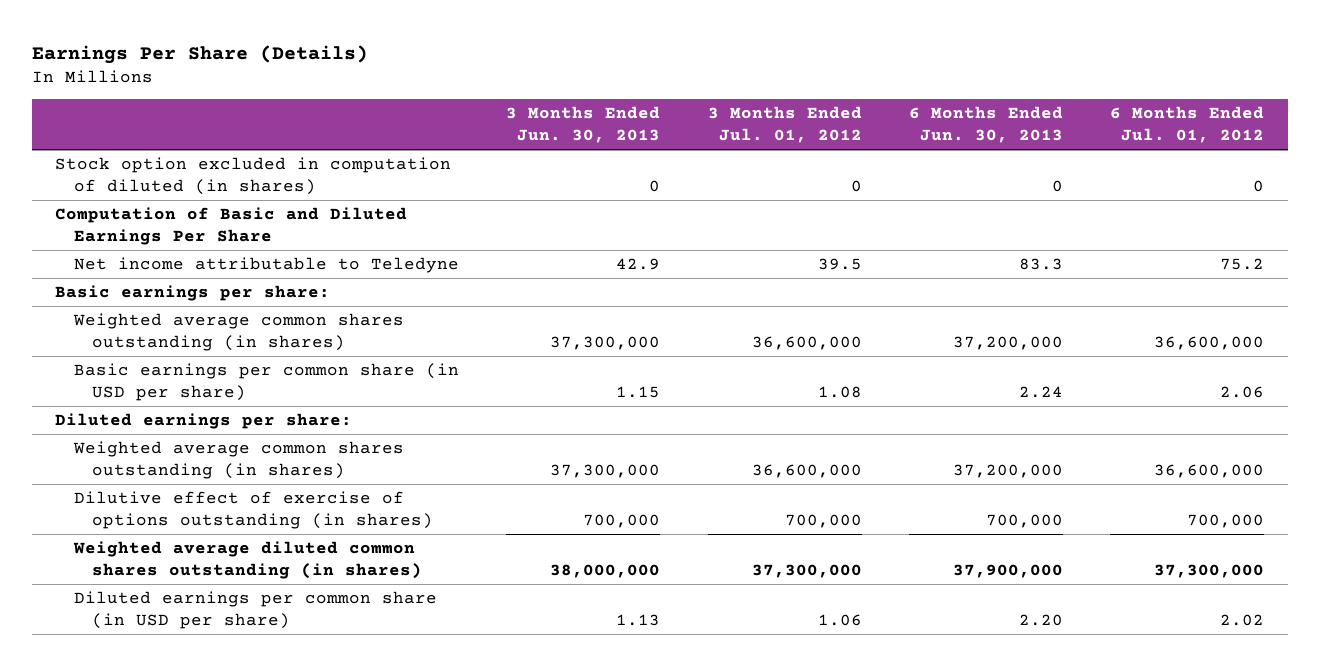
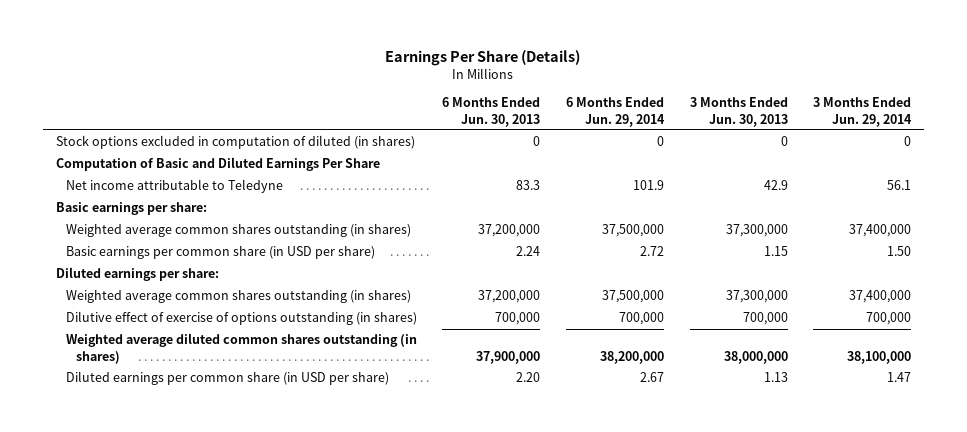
- | 3 Months Ended Jun. 30, 2013 | 3 Months Ended Jul. 01, 2012 | 6 Months Ended Jun. 30, 2013 | 6 Months Ended Jul. 01, 2012
+ | 6 Months Ended Jun. 30, 2013 | 6 Months Ended Jun. 29, 2014 | 3 Months Ended Jun. 30, 2013 | 3 Months Ended Jun. 29, 2014
- Stock option excluded in computation of diluted (in shares) | 0 | 0 | 0 | 0
+ Stock options excluded in computation of diluted (in shares) | 0 | 0 | 0 | 0

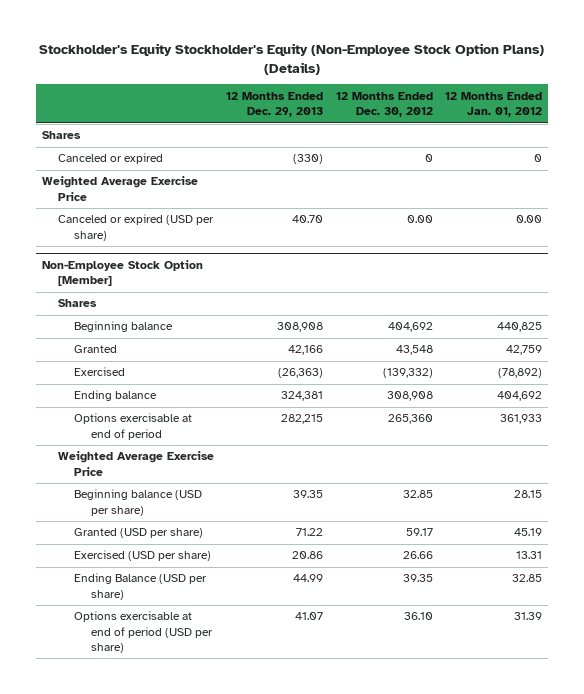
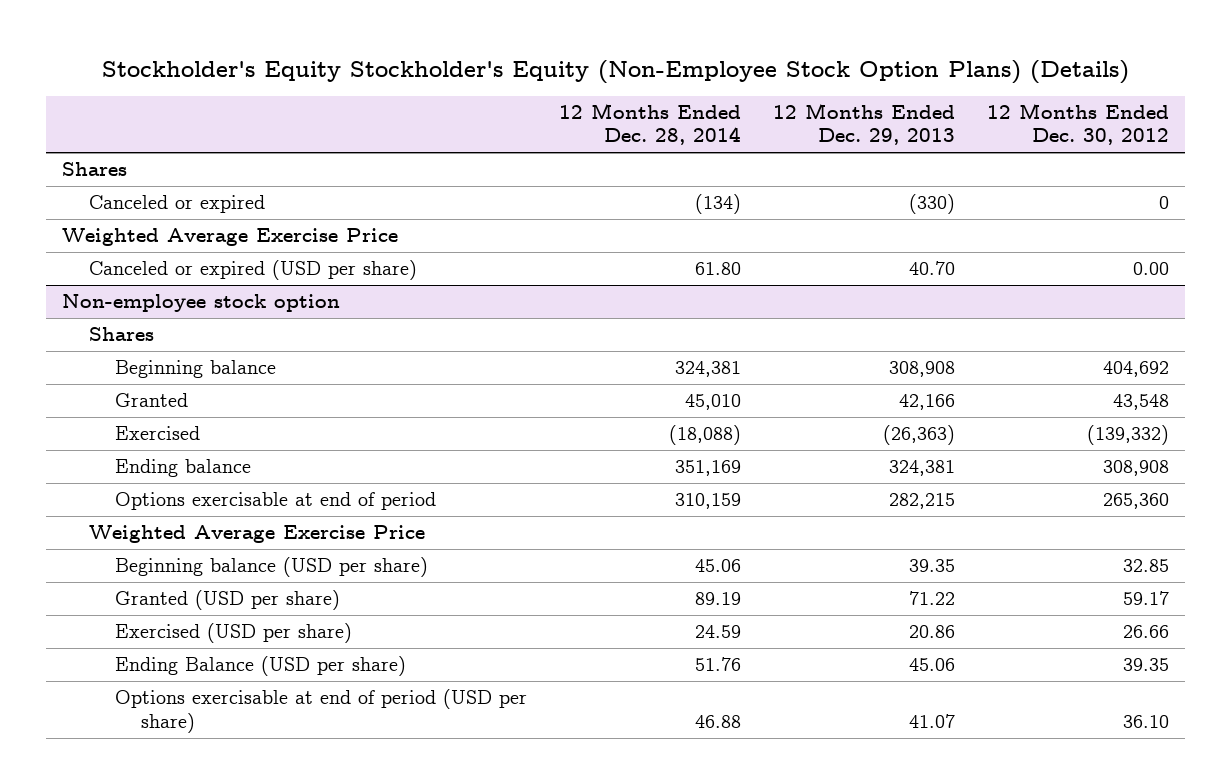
- | 12 Months Ended Dec. 29, 2013 | 12 Months Ended Dec. 30, 2012 | 12 Months Ended Jan. 01, 2012
+ | 12 Months Ended Dec. 28, 2014 | 12 Months Ended Dec. 29, 2013 | 12 Months Ended Dec. 30, 2012
- Non-Employee Stock Option [Member]
+ Non-employee stock option
- Ending Balance (USD per share) | 44.99 | 39.35 | 32.85
+ Ending Balance (USD per share) | 51.76 | 45.06 | 39.35

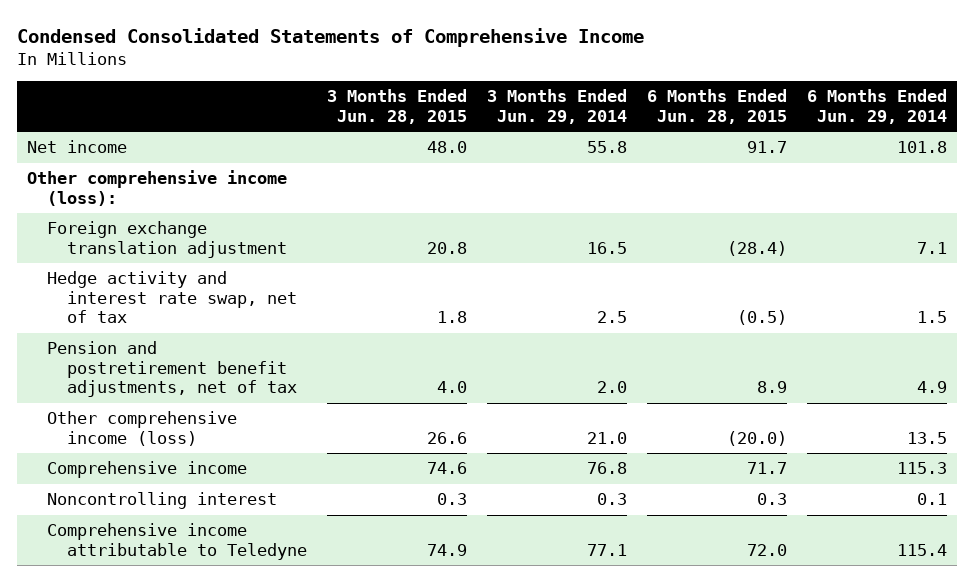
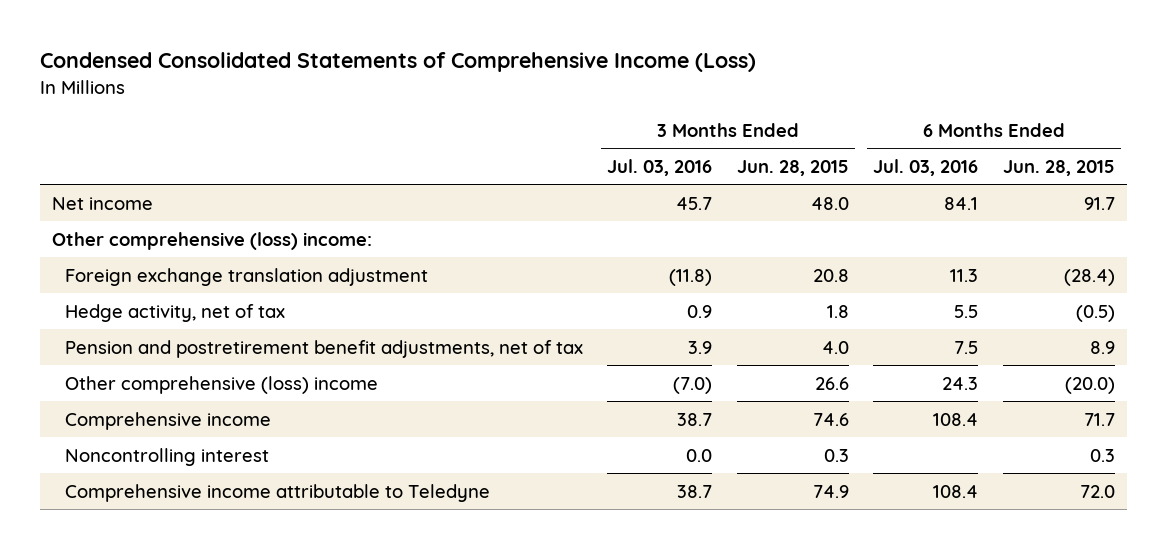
- Condensed Consolidated Statements of Comprehensive Income
+ Condensed Consolidated Statements of Comprehensive Income (Loss)
- | 3 Months Ended Jun. 28, 2015 | 3 Months Ended Jun. 29, 2014 | 6 Months Ended Jun. 28, 2015 | 6 Months Ended Jun. 29, 2014
+ | 3 Months Ended Jul. 03, 2016 | 3 Months Ended Jun. 28, 2015 | 6 Months Ended Jul. 03, 2016 | 6 Months Ended Jun. 28, 2015
- Other comprehensive income (loss):
+ Other comprehensive (loss) income:
- Hedge activity and interest rate swap, net of tax | 1.8 | 2.5 | (0.5) | 1.5
+ Hedge activity, net of tax | 0.9 | 1.8 | 5.5 | (0.5)
- Other comprehensive income (loss) | 26.6 | 21.0 | (20.0) | 13.5
+ Other comprehensive (loss) income | (7.0) | 26.6 | 24.3 | (20.0)

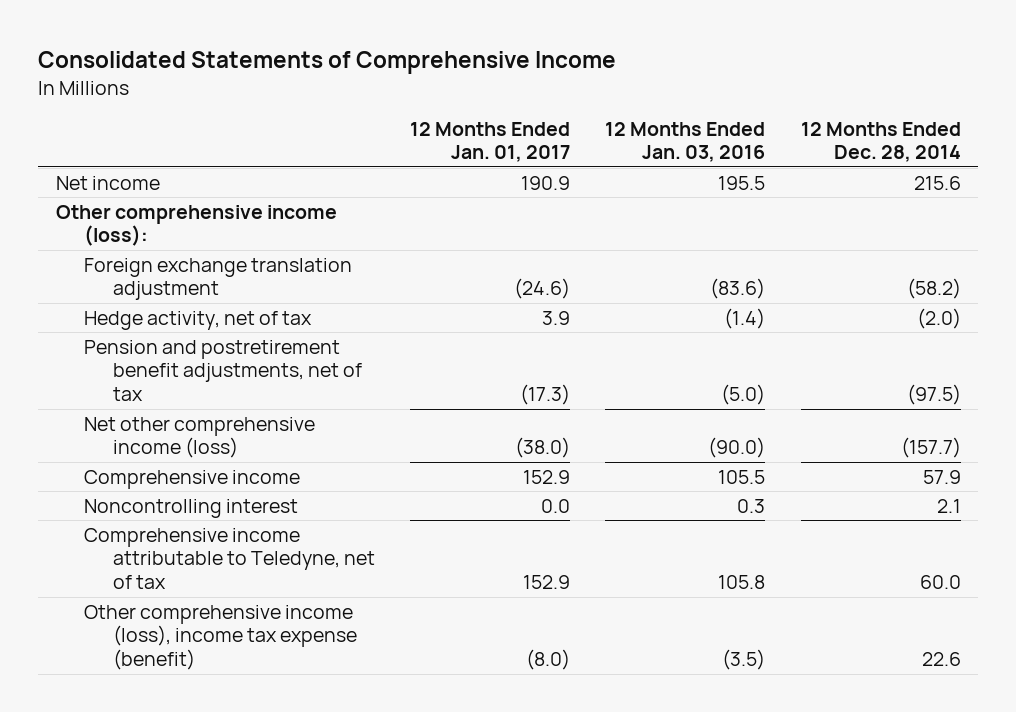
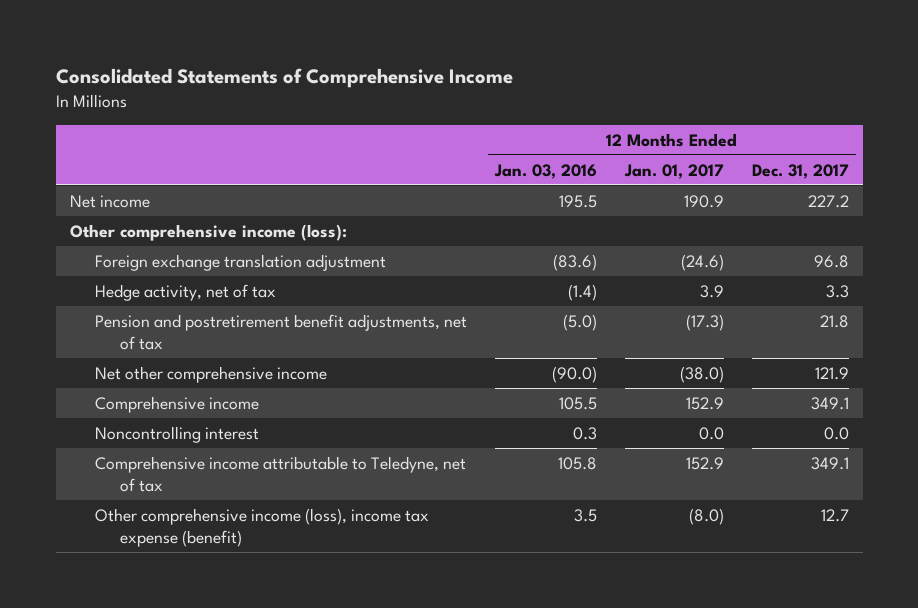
- | 12 Months Ended Jan. 01, 2017 | 12 Months Ended Jan. 03, 2016 | 12 Months Ended Dec. 28, 2014
+ | 12 Months Ended Jan. 03, 2016 | 12 Months Ended Jan. 01, 2017 | 12 Months Ended Dec. 31, 2017
- Net other comprehensive income (loss) | (38.0) | (90.0) | (157.7)
+ Net other comprehensive income | (90.0) | (38.0) | 121.9
- Other comprehensive income (loss), income tax expense (benefit) | (8.0) | (3.5) | 22.6
+ Other comprehensive income (loss), income tax expense (benefit) | 3.5 | (8.0) | 12.7

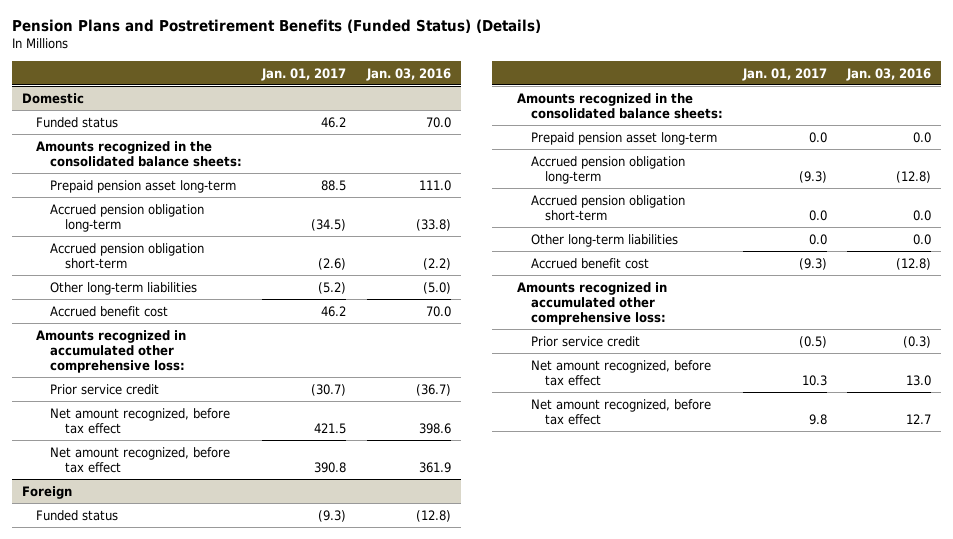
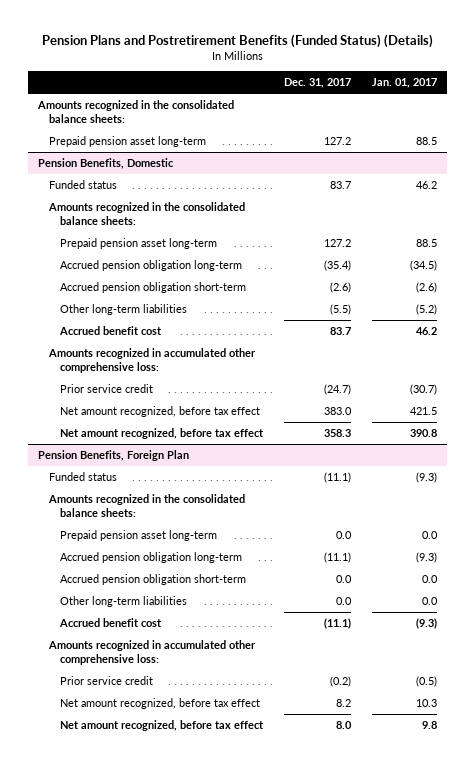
- | Jan. 01, 2017 | Jan. 03, 2016
+ | Dec. 31, 2017 | Jan. 01, 2017
- Domestic
+ Amounts recognized in the consolidated balance sheets:
+ Prepaid pension asset long-term | 127.2 | 88.5
+ Pension Benefits, Domestic
- Foreign
+ Pension Benefits, Foreign Plan

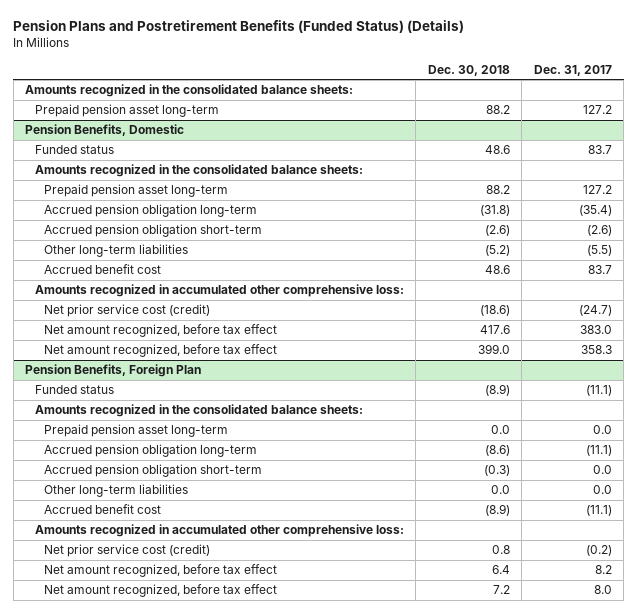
- | Dec. 31, 2017 | Jan. 01, 2017
+ | Dec. 30, 2018 | Dec. 31, 2017
@ Pension Benefits, Domestic
- Prior service credit | (24.7) | (30.7)
+ Net prior service cost (credit) | (18.6) | (24.7)
@ Pension Benefits, Foreign Plan
- Prior service credit | (0.2) | (0.5)
+ Net prior service cost (credit) | 0.8 | (0.2)

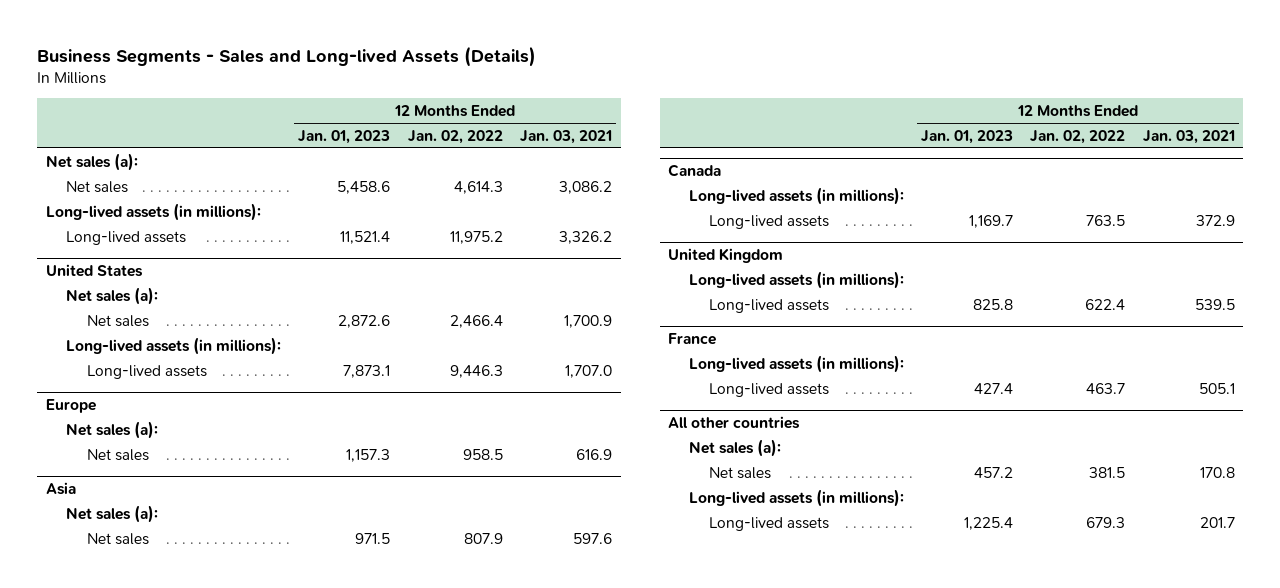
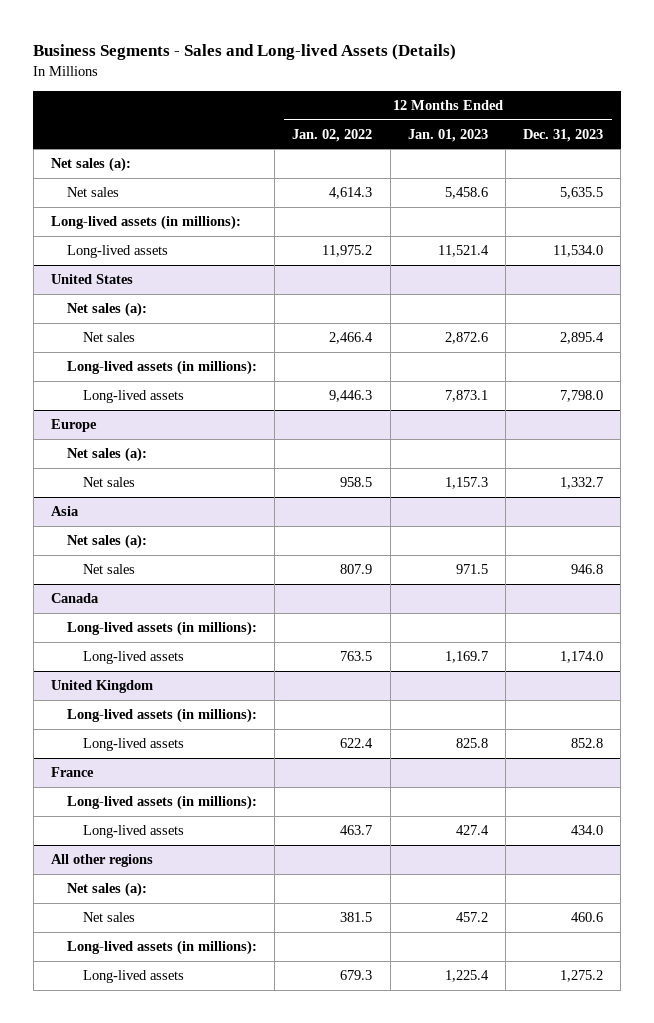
- | 12 Months Ended Jan. 01, 2023 | 12 Months Ended Jan. 02, 2022 | 12 Months Ended Jan. 03, 2021
+ | 12 Months Ended Jan. 02, 2022 | 12 Months Ended Jan. 01, 2023 | 12 Months Ended Dec. 31, 2023
- All other countries
+ All other regions

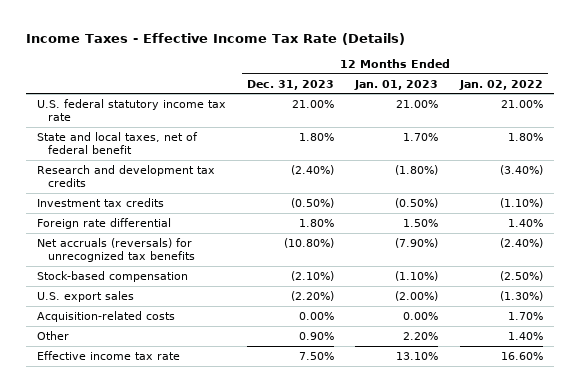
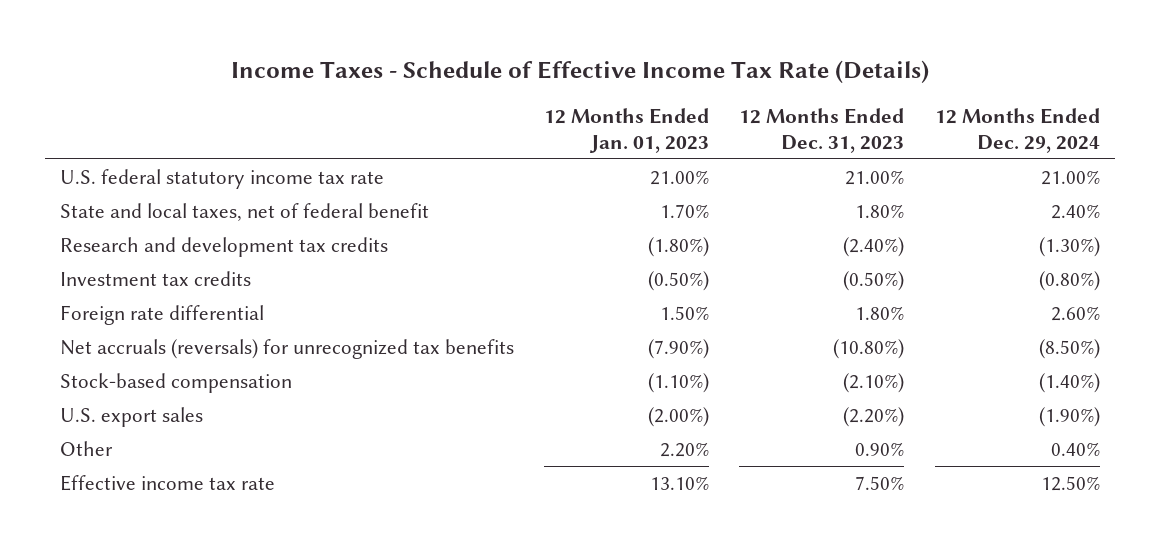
- Income Taxes - Effective Income Tax Rate (Details)
+ Income Taxes - Schedule of Effective Income Tax Rate (Details)
- | 12 Months Ended Dec. 31, 2023 | 12 Months Ended Jan. 01, 2023 | 12 Months Ended Jan. 02, 2022
+ | 12 Months Ended Jan. 01, 2023 | 12 Months Ended Dec. 31, 2023 | 12 Months Ended Dec. 29, 2024
- Acquisition-related costs | 0.00% | 0.00% | 1.70%

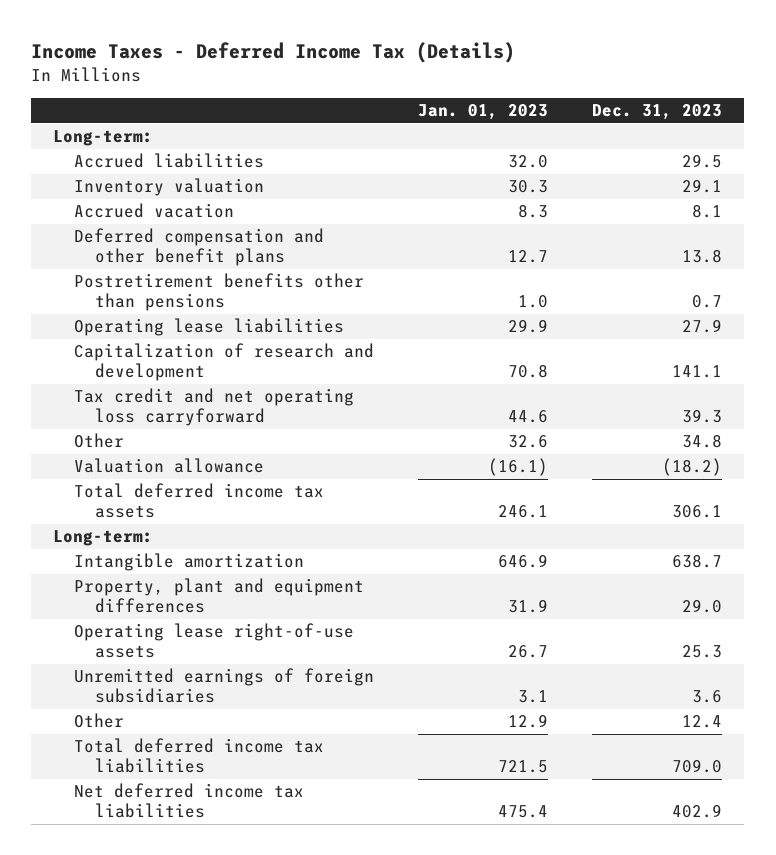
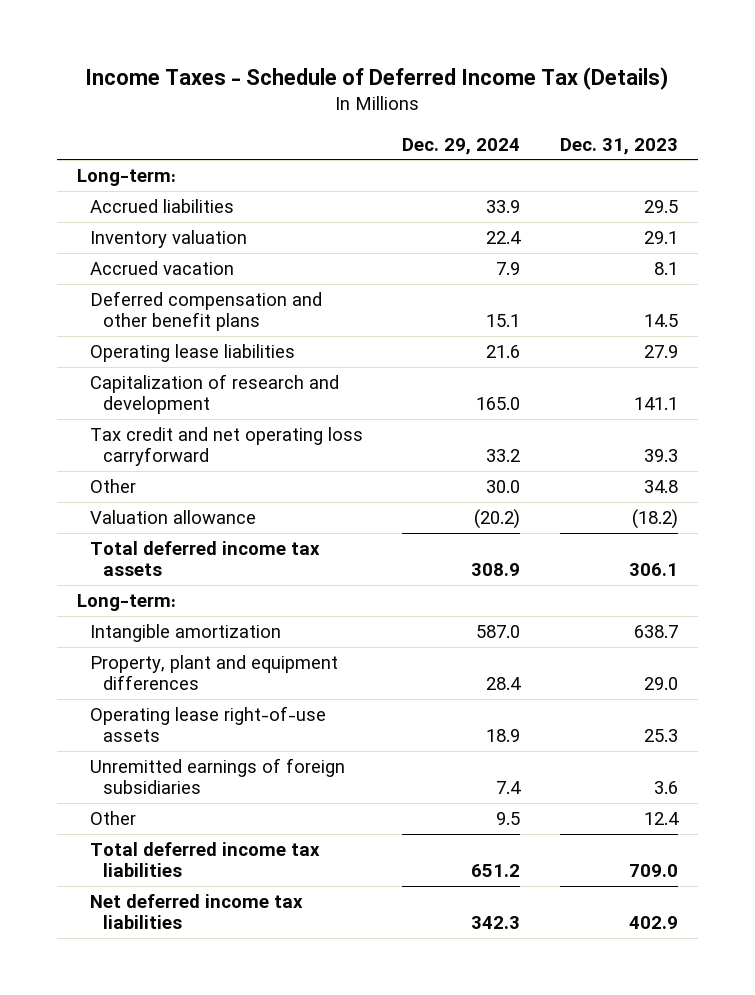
- Income Taxes - Deferred Income Tax (Details)
+ Income Taxes - Schedule of Deferred Income Tax (Details)
- | Jan. 01, 2023 | Dec. 31, 2023
+ | Dec. 29, 2024 | Dec. 31, 2023
- Deferred compensation and other benefit plans | 12.7 | 13.8
- Postretirement benefits other than pensions | 1.0 | 0.7
+ Deferred compensation and other benefit plans | 15.1 | 14.5

